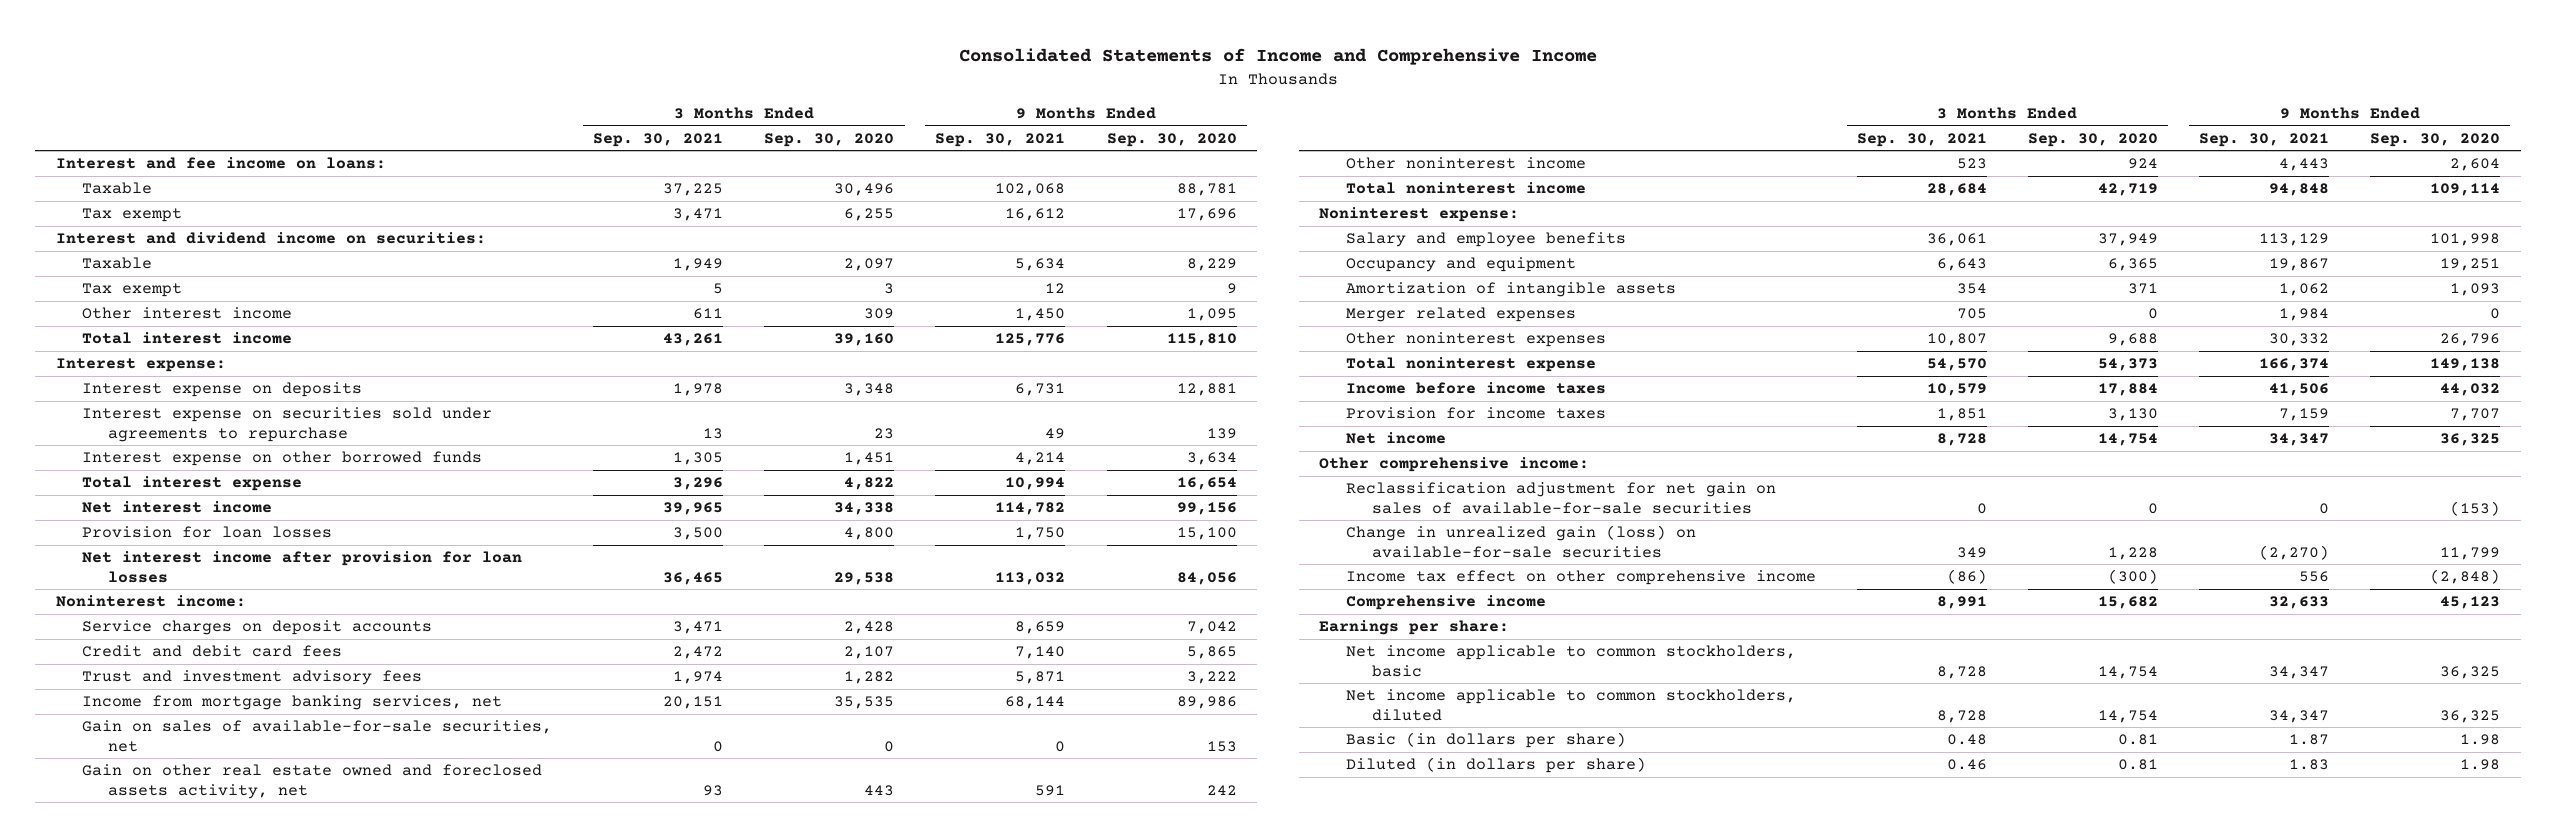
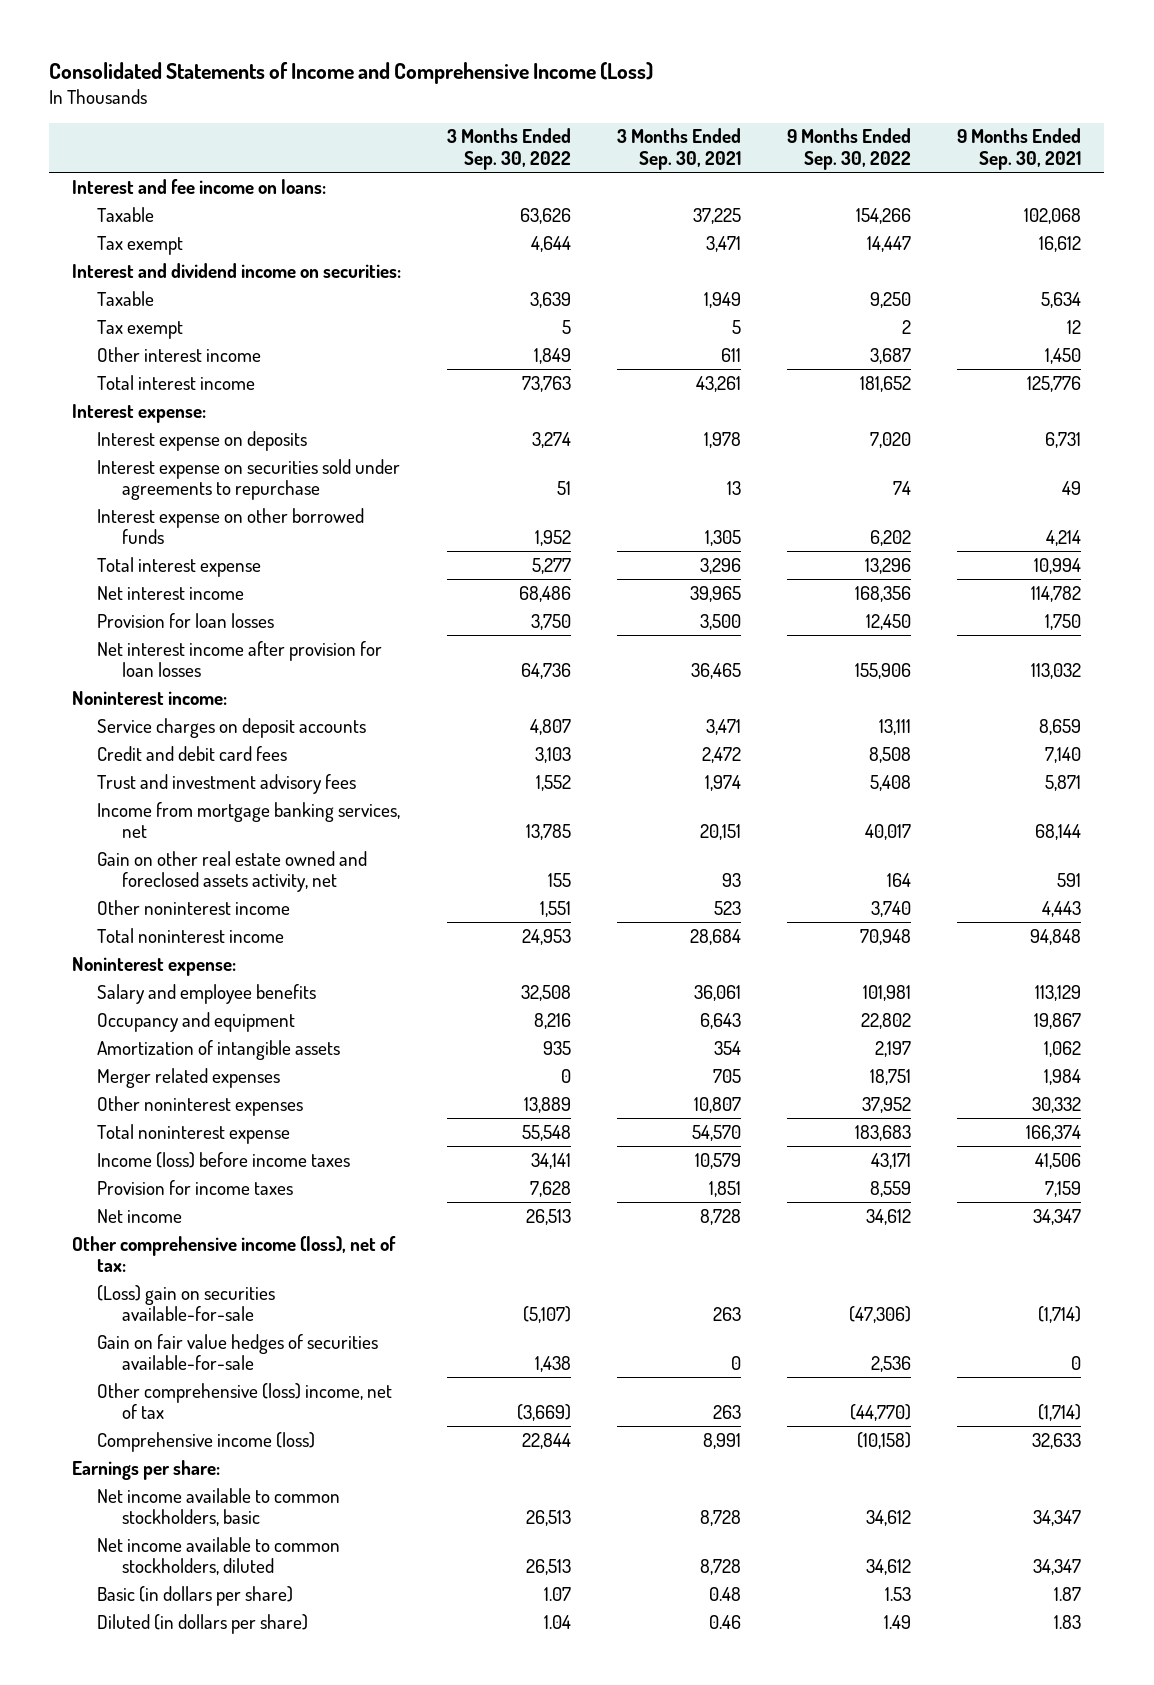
- Consolidated Statements of Income and Comprehensive Income
+ Consolidated Statements of Income and Comprehensive Income (Loss)
- | 3 Months Ended Sep. 30, 2021 | 3 Months Ended Sep. 30, 2020 | 9 Months Ended Sep. 30, 2021 | 9 Months Ended Sep. 30, 2020
+ | 3 Months Ended Sep. 30, 2022 | 3 Months Ended Sep. 30, 2021 | 9 Months Ended Sep. 30, 2022 | 9 Months Ended Sep. 30, 2021
- Gain on sales of available-for-sale securities, net | 0 | 0 | 0 | 153
- Income before income taxes | 10,579 | 17,884 | 41,506 | 44,032
+ Income (loss) before income taxes | 34,141 | 10,579 | 43,171 | 41,506
- Other comprehensive income:
- Reclassification adjustment for net gain on sales of available-for-sale securities | 0 | 0 | 0 | (153)
- Change in unrealized gain (loss) on available-for-sale securities | 349 | 1,228 | (2,270) | 11,799
- Income tax effect on other comprehensive income | (86) | (300) | 556 | (2,848)
- Comprehensive income | 8,991 | 15,682 | 32,633 | 45,123
+ Other comprehensive income (loss), net of tax:
+ (Loss) gain on securities available-for-sale | (5,107) | 263 | (47,306) | (1,714)
+ Gain on fair value hedges of securities available-for-sale | 1,438 | 0 | 2,536 | 0
+ Other comprehensive (loss) income, net of tax | (3,669) | 263 | (44,770) | (1,714)
+ Comprehensive income (loss) | 22,844 | 8,991 | (10,158) | 32,633
- Net income applicable to common stockholders, basic | 8,728 | 14,754 | 34,347 | 36,325
- Net income applicable to common stockholders, diluted | 8,728 | 14,754 | 34,347 | 36,325
+ Net income available to common stockholders, basic | 26,513 | 8,728 | 34,612 | 34,347
+ Net income available to common stockholders, diluted | 26,513 | 8,728 | 34,612 | 34,347

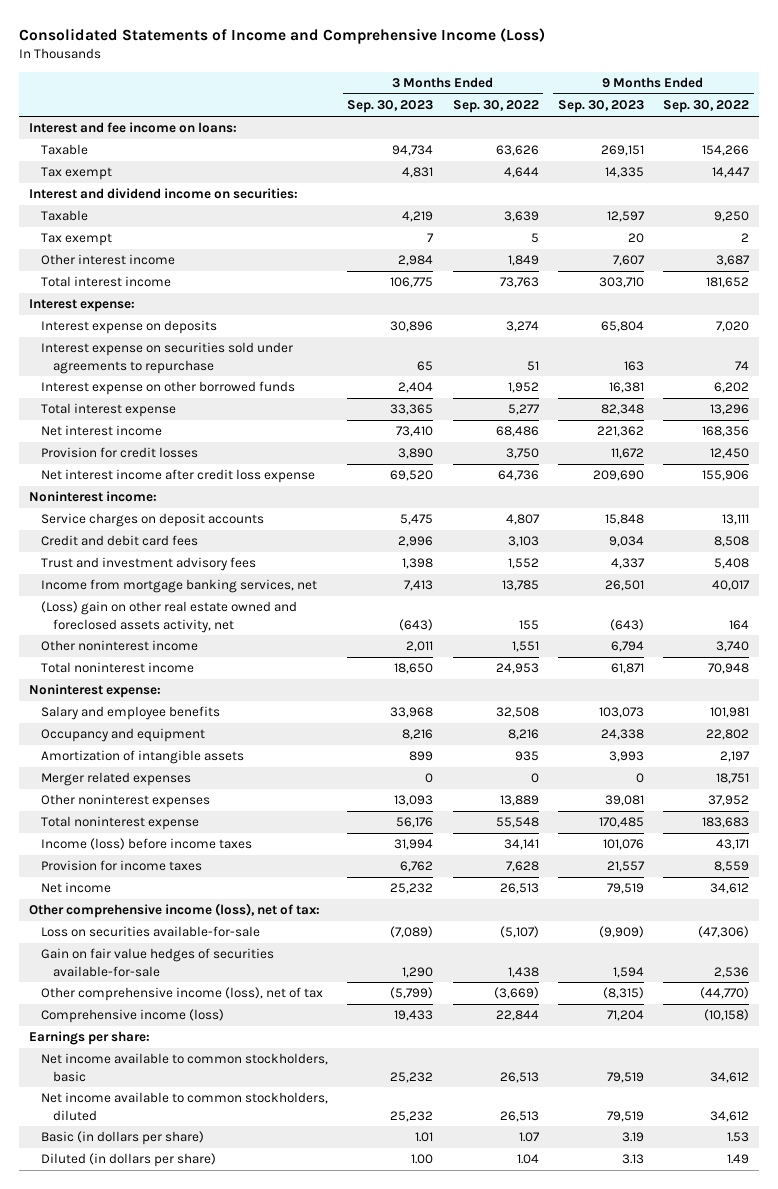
- | 3 Months Ended Sep. 30, 2022 | 3 Months Ended Sep. 30, 2021 | 9 Months Ended Sep. 30, 2022 | 9 Months Ended Sep. 30, 2021
+ | 3 Months Ended Sep. 30, 2023 | 3 Months Ended Sep. 30, 2022 | 9 Months Ended Sep. 30, 2023 | 9 Months Ended Sep. 30, 2022
- Provision for loan losses | 3,750 | 3,500 | 12,450 | 1,750
- Net interest income after provision for loan losses | 64,736 | 36,465 | 155,906 | 113,032
+ Provision for credit losses | 3,890 | 3,750 | 11,672 | 12,450
+ Net interest income after credit loss expense | 69,520 | 64,736 | 209,690 | 155,906
- Gain on other real estate owned and foreclosed assets activity, net | 155 | 93 | 164 | 591
+ (Loss) gain on other real estate owned and foreclosed assets activity, net | (643) | 155 | (643) | 164
- (Loss) gain on securities available-for-sale | (5,107) | 263 | (47,306) | (1,714)
+ Loss on securities available-for-sale | (7,089) | (5,107) | (9,909) | (47,306)
- Other comprehensive (loss) income, net of tax | (3,669) | 263 | (44,770) | (1,714)
+ Other comprehensive income (loss), net of tax | (5,799) | (3,669) | (8,315) | (44,770)

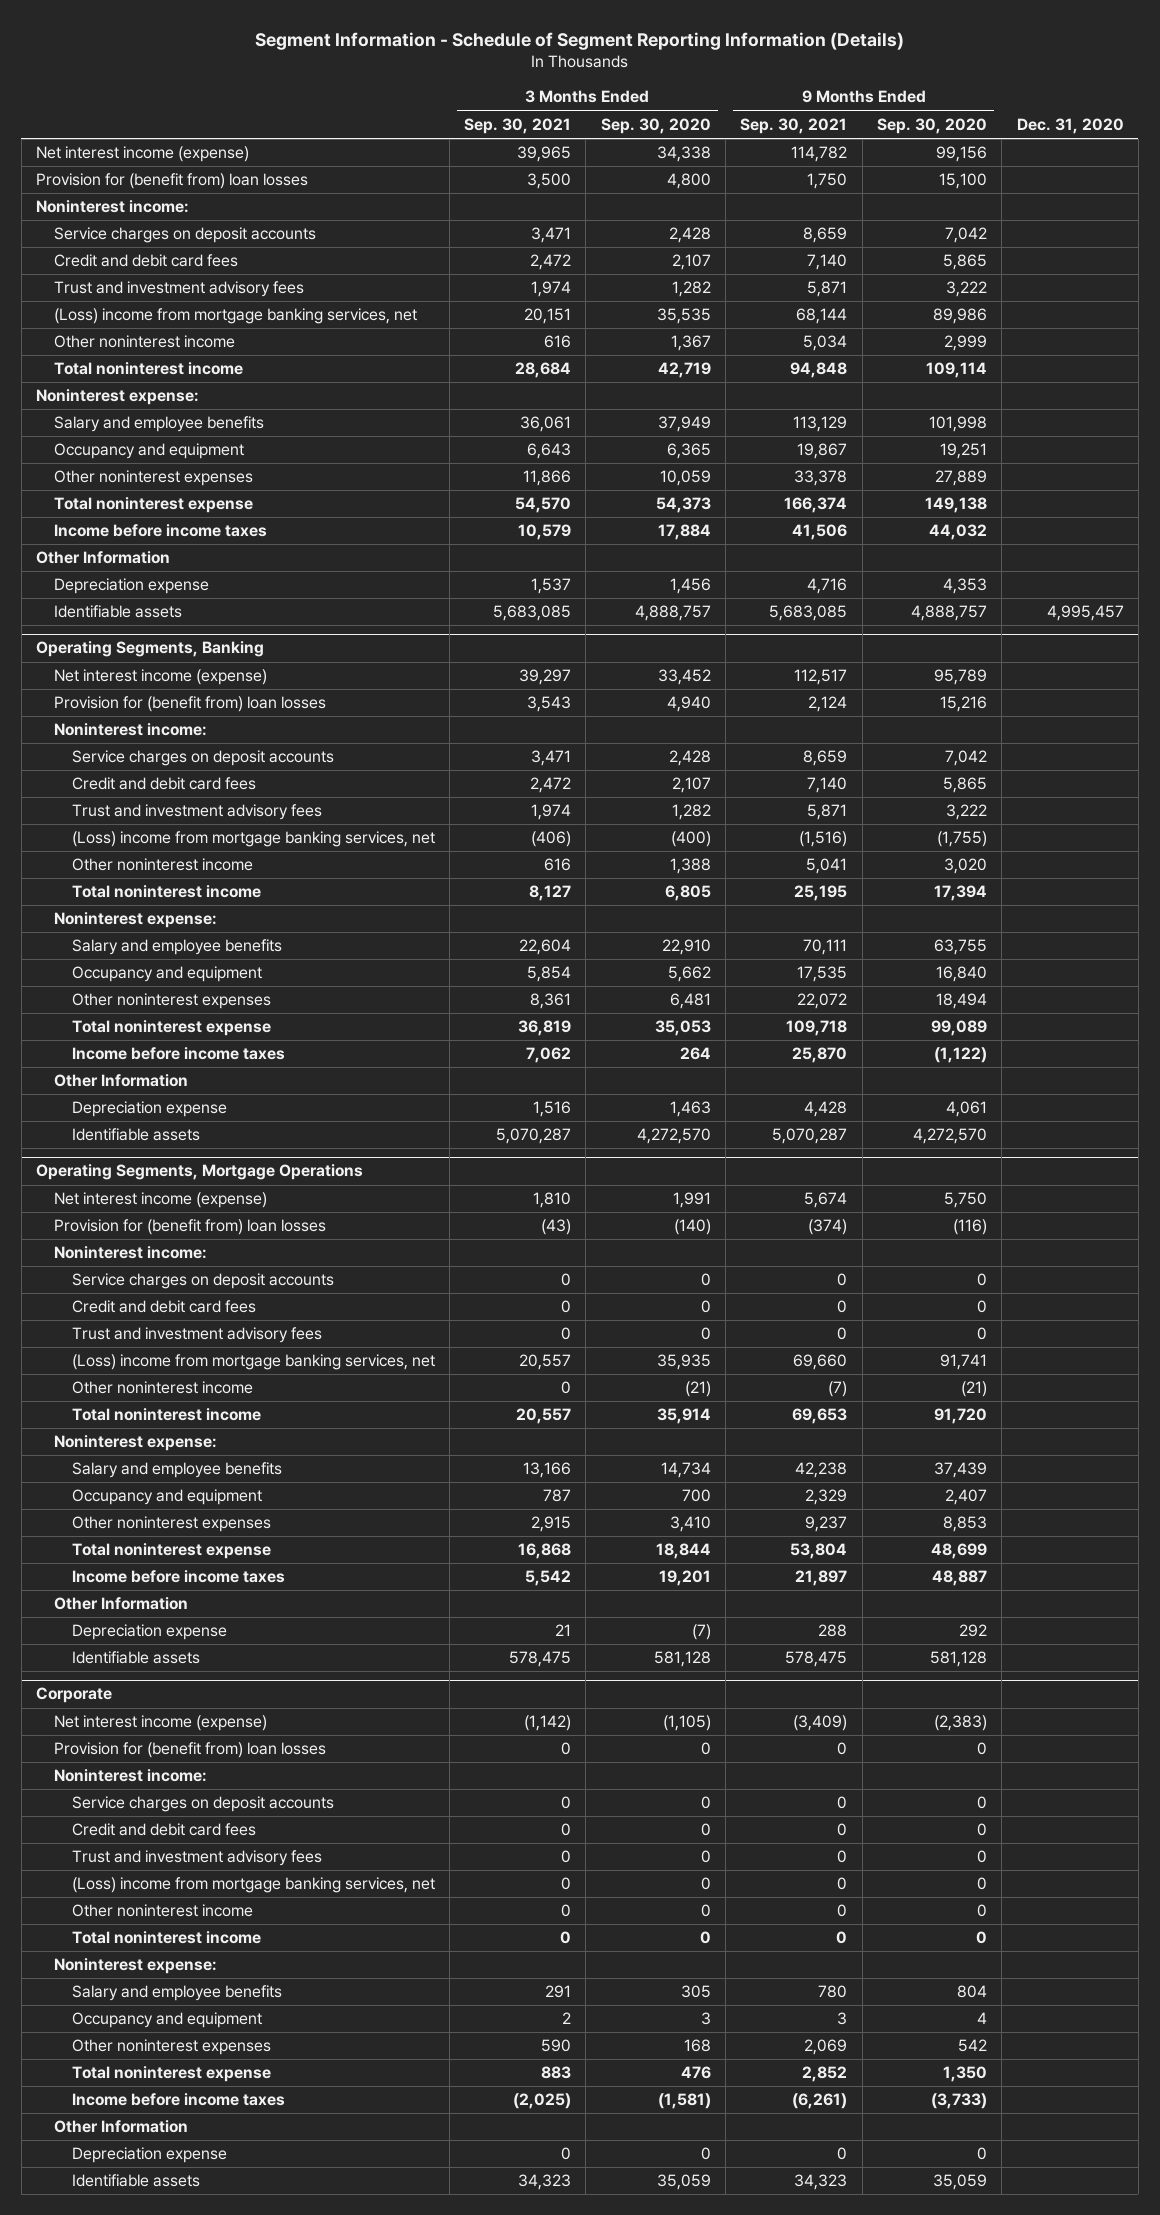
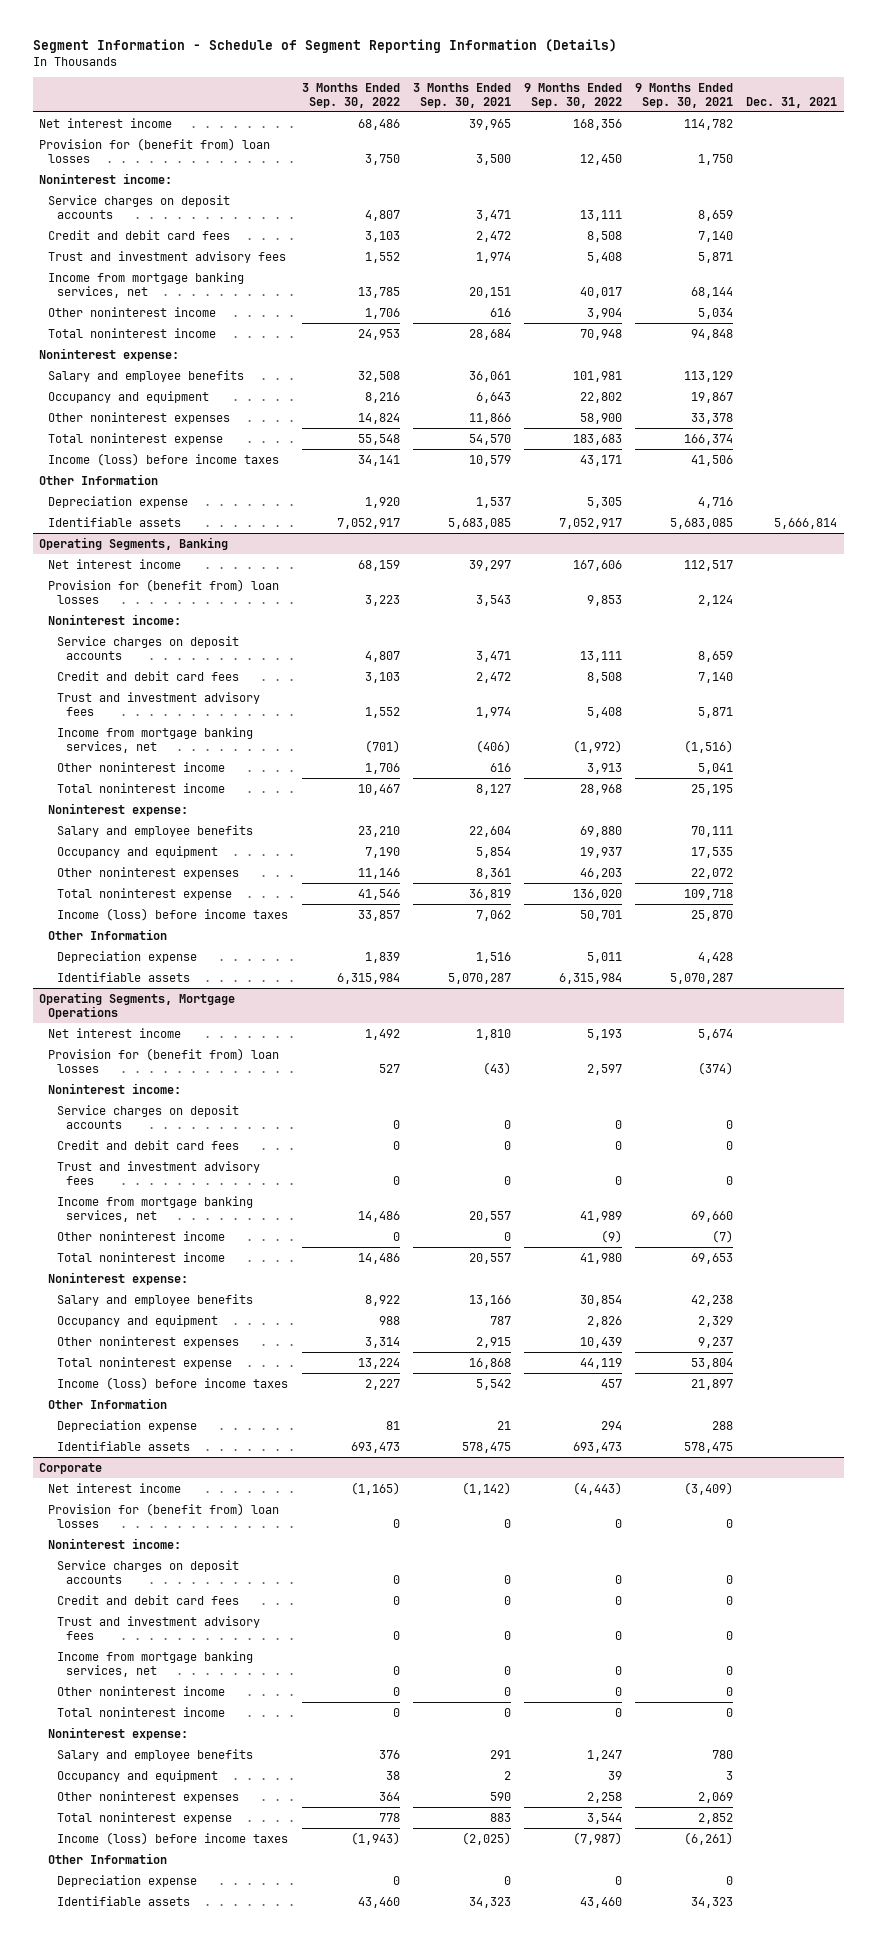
- | 3 Months Ended Sep. 30, 2021 | 3 Months Ended Sep. 30, 2020 | 9 Months Ended Sep. 30, 2021 | 9 Months Ended Sep. 30, 2020 | Dec. 31, 2020
+ | 3 Months Ended Sep. 30, 2022 | 3 Months Ended Sep. 30, 2021 | 9 Months Ended Sep. 30, 2022 | 9 Months Ended Sep. 30, 2021 | Dec. 31, 2021
- Net interest income (expense) | 39,965 | 34,338 | 114,782 | 99,156 |
+ Net interest income | 68,486 | 39,965 | 168,356 | 114,782 |
- (Loss) income from mortgage banking services, net | 20,151 | 35,535 | 68,144 | 89,986 |
+ Income from mortgage banking services, net | 13,785 | 20,151 | 40,017 | 68,144 |
- Income before income taxes | 10,579 | 17,884 | 41,506 | 44,032 |
+ Income (loss) before income taxes | 34,141 | 10,579 | 43,171 | 41,506 |
@ Operating Segments, Banking
- Net interest income (expense) | 39,297 | 33,452 | 112,517 | 95,789 |
+ Net interest income | 68,159 | 39,297 | 167,606 | 112,517 |
- (Loss) income from mortgage banking services, net | (406) | (400) | (1,516) | (1,755) |
+ Income from mortgage banking services, net | (701) | (406) | (1,972) | (1,516) |
- Income before income taxes | 7,062 | 264 | 25,870 | (1,122) |
+ Income (loss) before income taxes | 33,857 | 7,062 | 50,701 | 25,870 |
@ Operating Segments, Mortgage Operations
- Net interest income (expense) | 1,810 | 1,991 | 5,674 | 5,750 |
+ Net interest income | 1,492 | 1,810 | 5,193 | 5,674 |
- (Loss) income from mortgage banking services, net | 20,557 | 35,935 | 69,660 | 91,741 |
+ Income from mortgage banking services, net | 14,486 | 20,557 | 41,989 | 69,660 |
- Income before income taxes | 5,542 | 19,201 | 21,897 | 48,887 |
+ Income (loss) before income taxes | 2,227 | 5,542 | 457 | 21,897 |
@ Corporate
- Net interest income (expense) | (1,142) | (1,105) | (3,409) | (2,383) |
+ Net interest income | (1,165) | (1,142) | (4,443) | (3,409) |
- (Loss) income from mortgage banking services, net | 0 | 0 | 0 | 0 |
+ Income from mortgage banking services, net | 0 | 0 | 0 | 0 |
- Income before income taxes | (2,025) | (1,581) | (6,261) | (3,733) |
+ Income (loss) before income taxes | (1,943) | (2,025) | (7,987) | (6,261) |

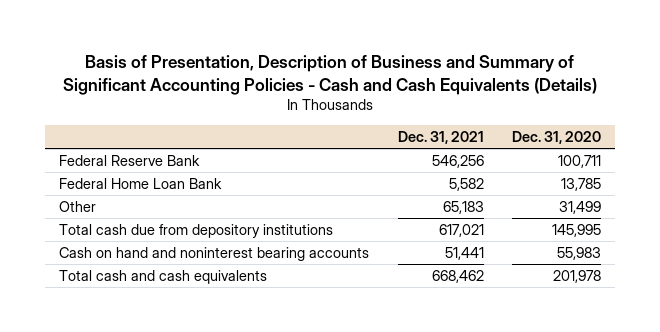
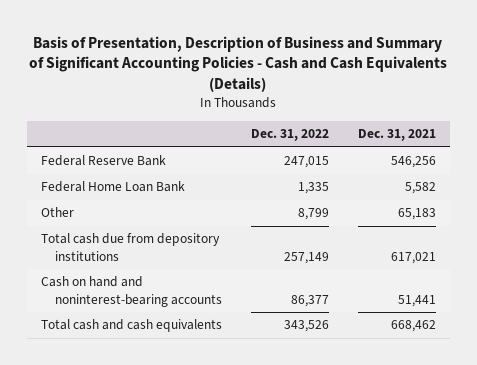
- | Dec. 31, 2021 | Dec. 31, 2020
+ | Dec. 31, 2022 | Dec. 31, 2021
- Cash on hand and noninterest bearing accounts | 51,441 | 55,983
+ Cash on hand and noninterest-bearing accounts | 86,377 | 51,441

